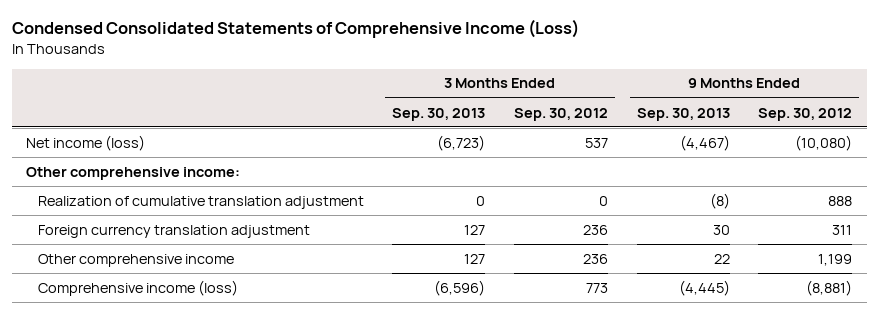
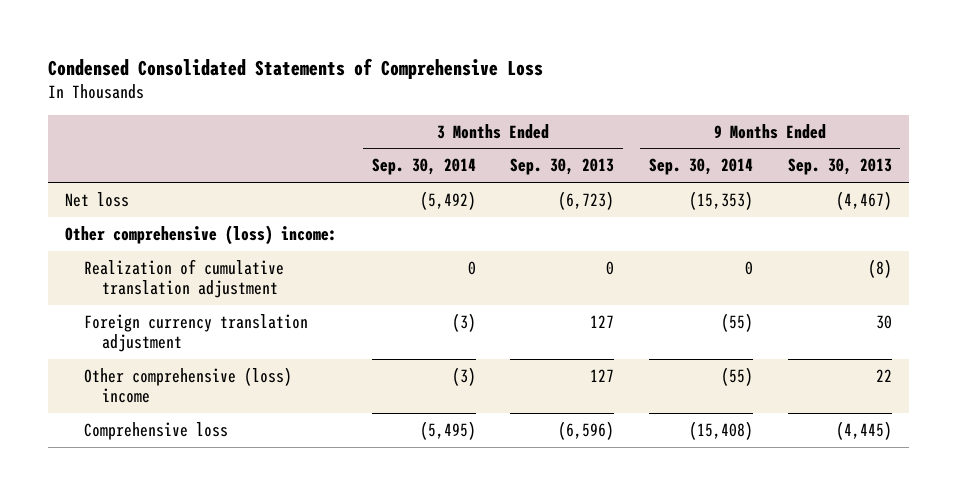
- Condensed Consolidated Statements of Comprehensive Income (Loss)
+ Condensed Consolidated Statements of Comprehensive Loss
- | 3 Months Ended Sep. 30, 2013 | 3 Months Ended Sep. 30, 2012 | 9 Months Ended Sep. 30, 2013 | 9 Months Ended Sep. 30, 2012
+ | 3 Months Ended Sep. 30, 2014 | 3 Months Ended Sep. 30, 2013 | 9 Months Ended Sep. 30, 2014 | 9 Months Ended Sep. 30, 2013
- Net income (loss) | (6,723) | 537 | (4,467) | (10,080)
- Other comprehensive income:
+ Net loss | (5,492) | (6,723) | (15,353) | (4,467)
+ Other comprehensive (loss) income:
- Other comprehensive income | 127 | 236 | 22 | 1,199
- Comprehensive income (loss) | (6,596) | 773 | (4,445) | (8,881)
+ Other comprehensive (loss) income | (3) | 127 | (55) | 22
+ Comprehensive loss | (5,495) | (6,596) | (15,408) | (4,445)

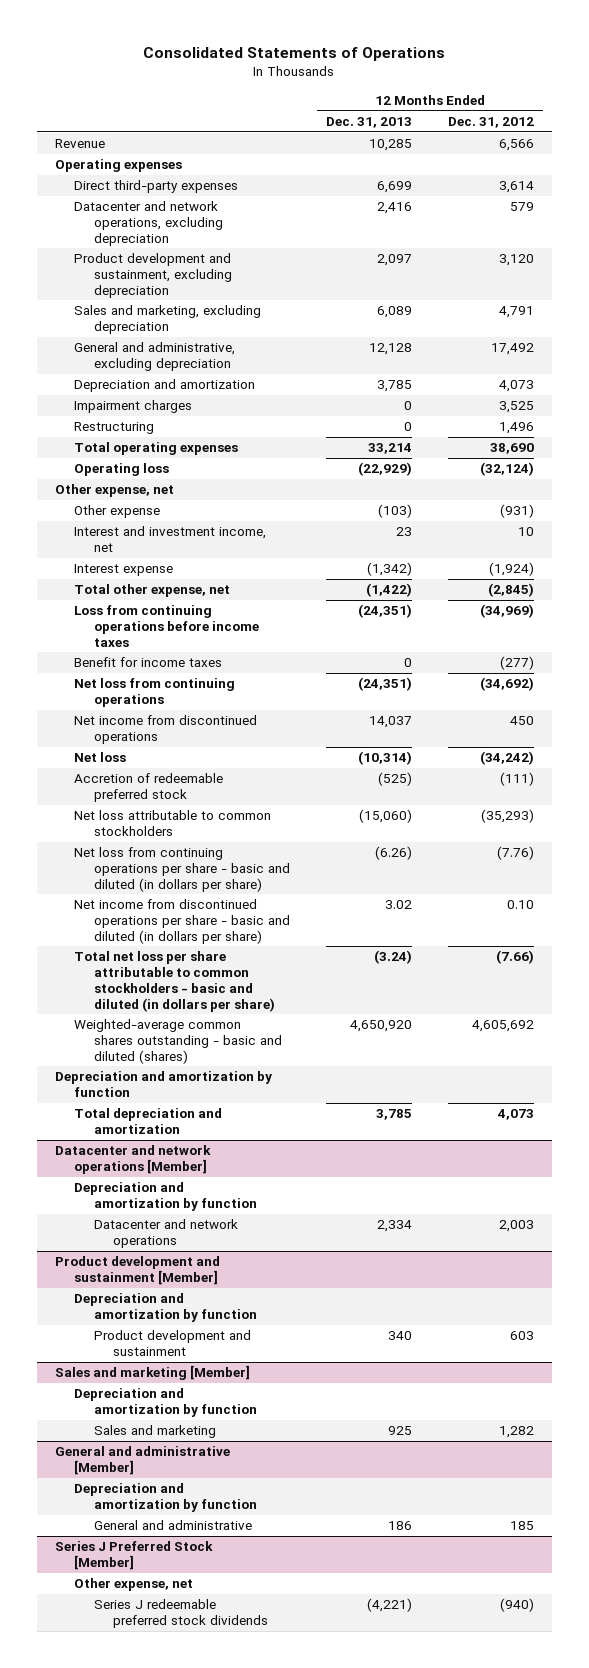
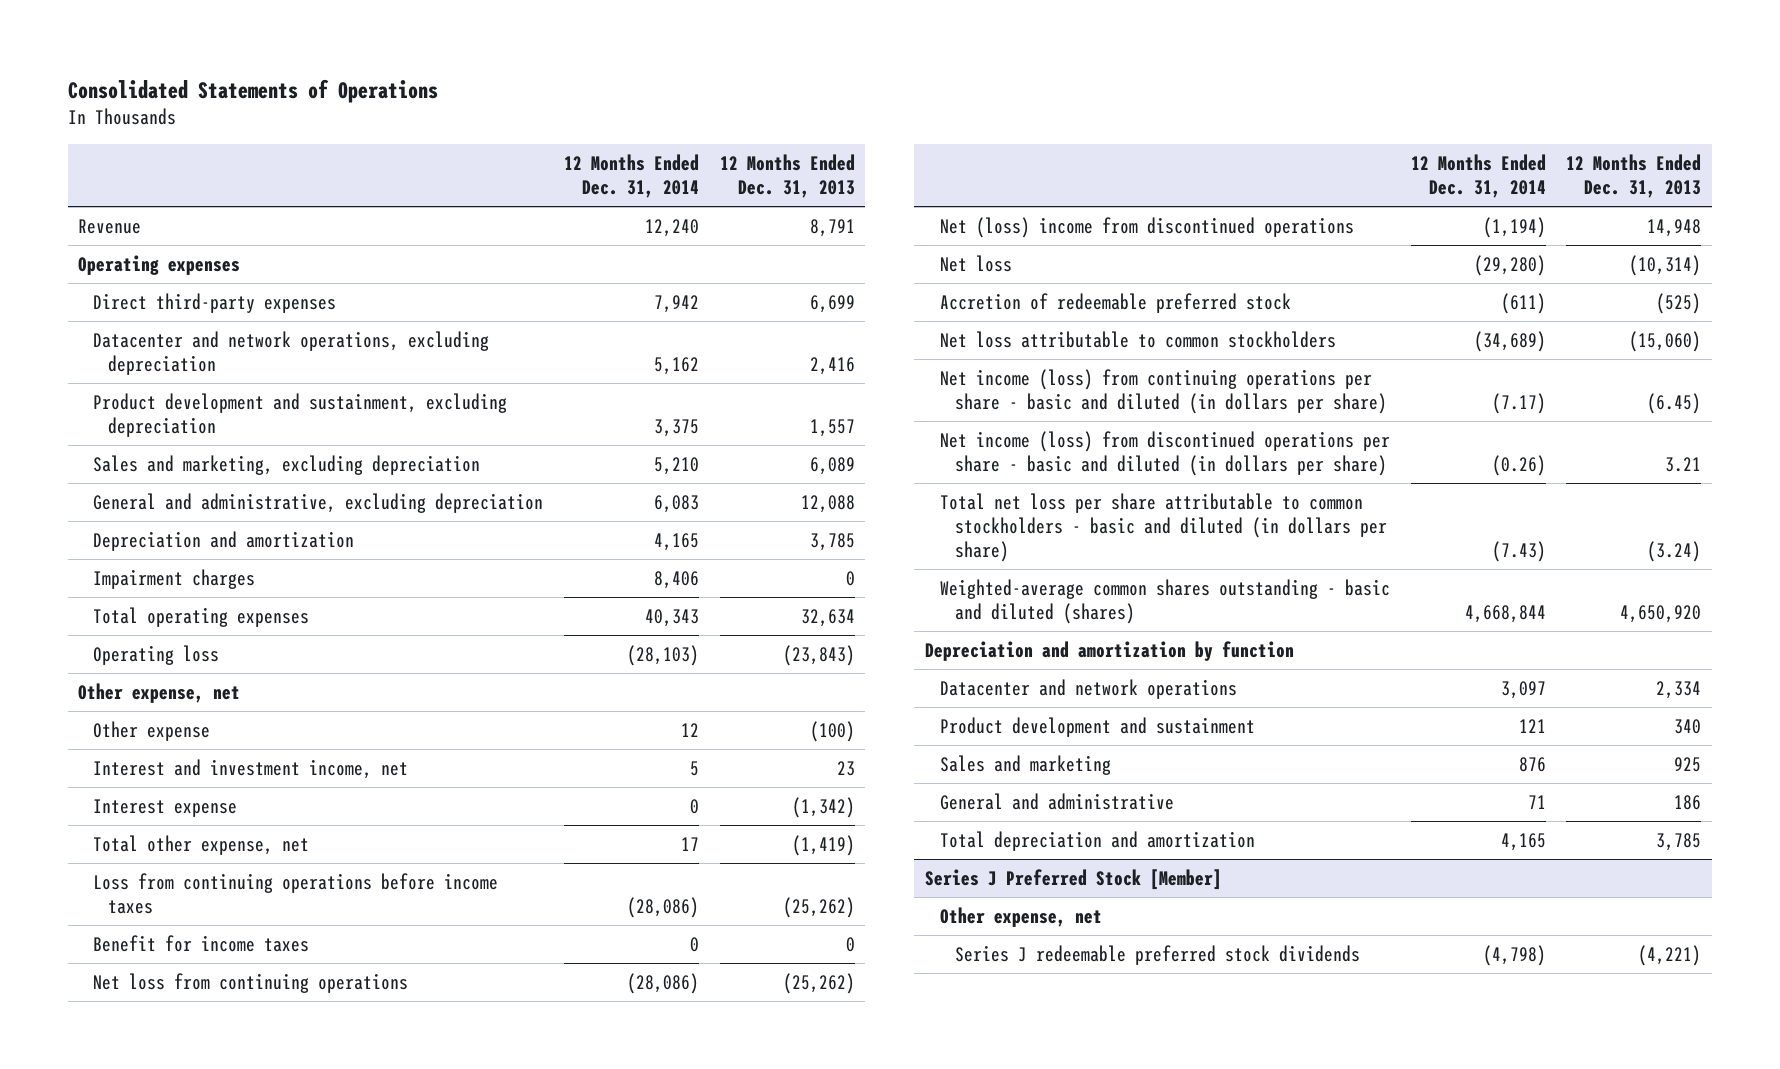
- | 12 Months Ended Dec. 31, 2013 | 12 Months Ended Dec. 31, 2012
+ | 12 Months Ended Dec. 31, 2014 | 12 Months Ended Dec. 31, 2013
- Revenue | 10,285 | 6,566
+ Revenue | 12,240 | 8,791
- Product development and sustainment, excluding depreciation | 2,097 | 3,120
+ Product development and sustainment, excluding depreciation | 3,375 | 1,557
- General and administrative, excluding depreciation | 12,128 | 17,492
+ General and administrative, excluding depreciation | 6,083 | 12,088
- Restructuring | 0 | 1,496
- Total operating expenses | 33,214 | 38,690
- Operating loss | (22,929) | (32,124)
+ Total operating expenses | 40,343 | 32,634
+ Operating loss | (28,103) | (23,843)
- Other expense | (103) | (931)
+ Other expense | 12 | (100)
- Total other expense, net | (1,422) | (2,845)
- Loss from continuing operations before income taxes | (24,351) | (34,969)
+ Total other expense, net | 17 | (1,419)
+ Loss from continuing operations before income taxes | (28,086) | (25,262)
- Net loss from continuing operations | (24,351) | (34,692)
- Net income from discontinued operations | 14,037 | 450
+ Net loss from continuing operations | (28,086) | (25,262)
+ Net (loss) income from discontinued operations | (1,194) | 14,948
- Net loss from continuing operations per share - basic and diluted (in dollars per share) | (6.26) | (7.76)
- Net income from discontinued operations per share - basic and diluted (in dollars per share) | 3.02 | 0.10
+ Net income (loss) from continuing operations per share - basic and diluted (in dollars per share) | (7.17) | (6.45)
+ Net income (loss) from discontinued operations per share - basic and diluted (in dollars per share) | (0.26) | 3.21
- Datacenter and network operations [Member]
- Depreciation and amortization by function
- Product development and sustainment [Member]
- Depreciation and amortization by function
- Sales and marketing [Member]
- Depreciation and amortization by function
- General and administrative [Member]
- Depreciation and amortization by function
moved down: Total depreciation and amortization | 4,165 | 3,785

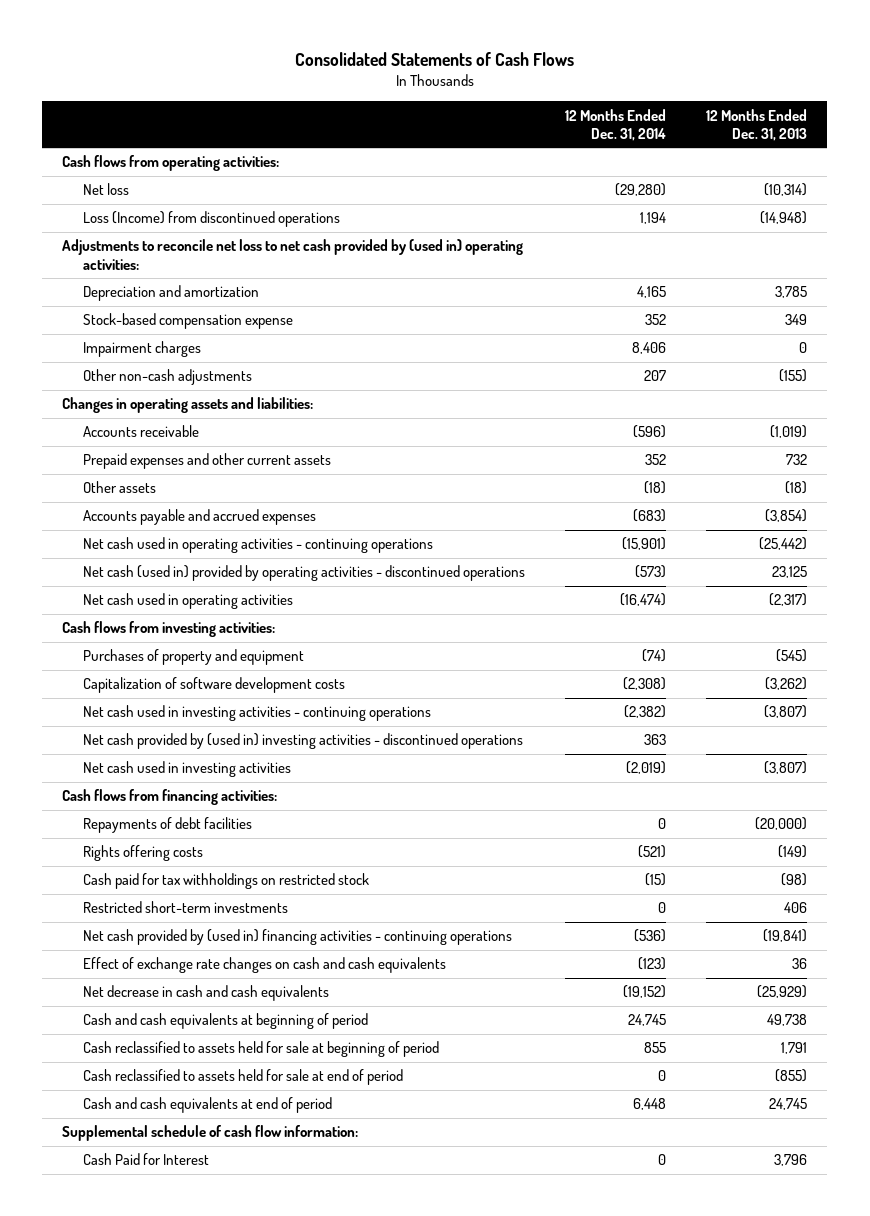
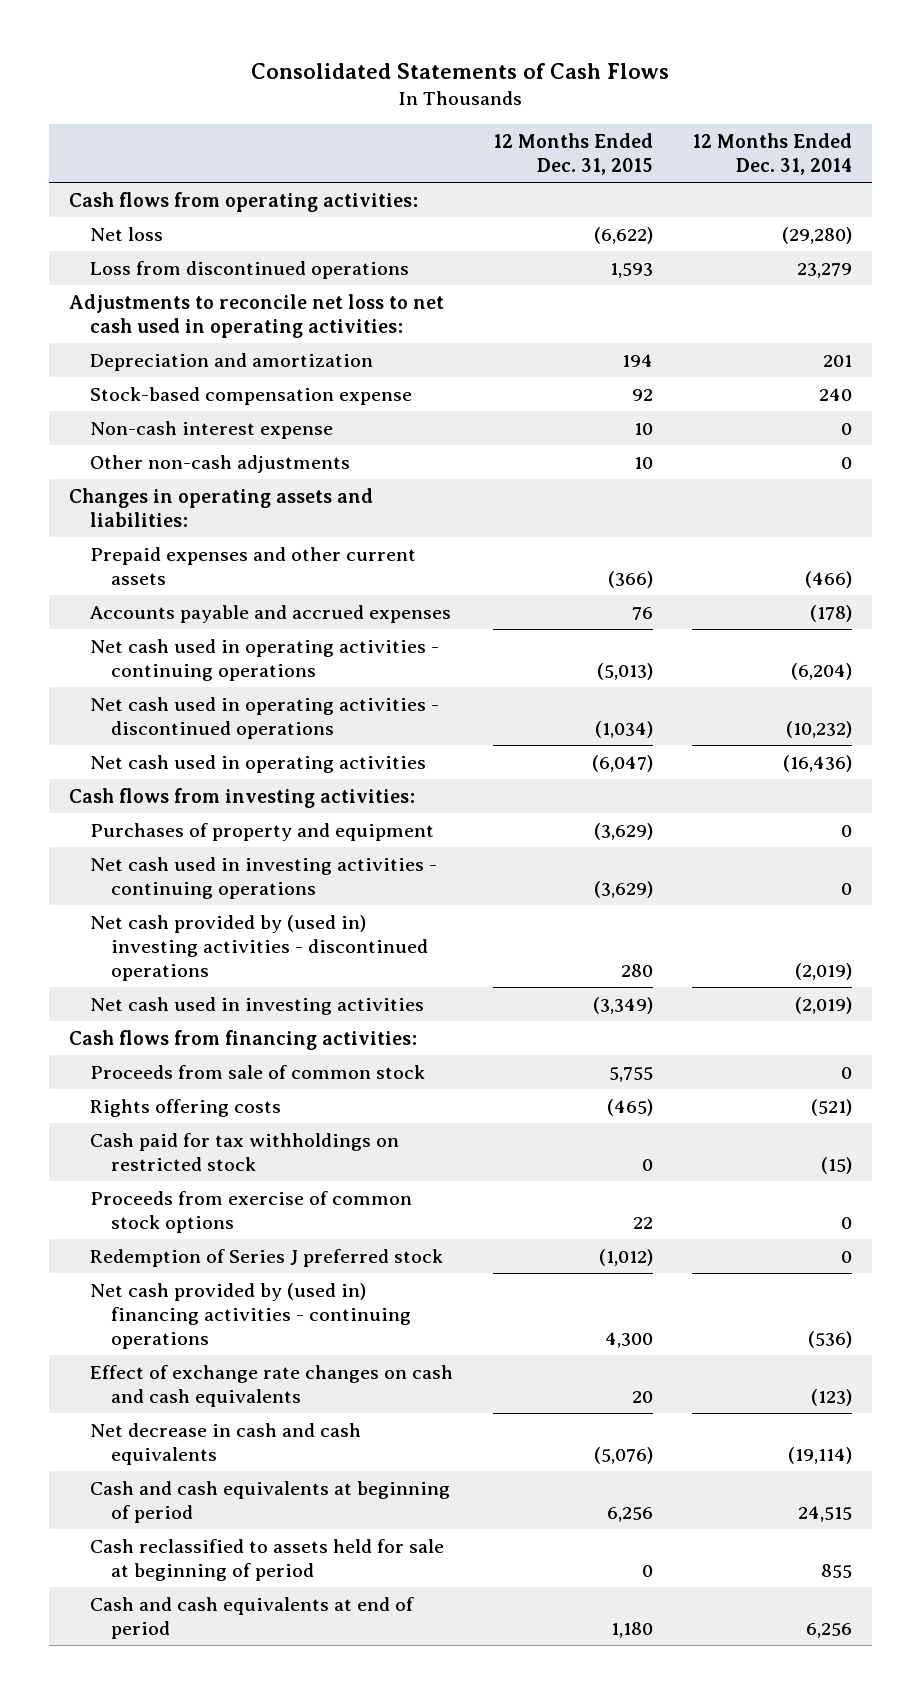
- | 12 Months Ended Dec. 31, 2014 | 12 Months Ended Dec. 31, 2013
+ | 12 Months Ended Dec. 31, 2015 | 12 Months Ended Dec. 31, 2014
- Loss (Income) from discontinued operations | 1,194 | (14,948)
- Adjustments to reconcile net loss to net cash provided by (used in) operating activities:
- Depreciation and amortization | 4,165 | 3,785
- Stock-based compensation expense | 352 | 349
- Impairment charges | 8,406 | 0
- Other non-cash adjustments | 207 | (155)
+ Loss from discontinued operations | 1,593 | 23,279
+ Adjustments to reconcile net loss to net cash used in operating activities:
+ Depreciation and amortization | 194 | 201
+ Stock-based compensation expense | 92 | 240
+ Non-cash interest expense | 10 | 0
+ Other non-cash adjustments | 10 | 0
- Accounts receivable | (596) | (1,019)
- Prepaid expenses and other current assets | 352 | 732
- Other assets | (18) | (18)
- Accounts payable and accrued expenses | (683) | (3,854)
- Net cash used in operating activities - continuing operations | (15,901) | (25,442)
- Net cash (used in) provided by operating activities - discontinued operations | (573) | 23,125
- Net cash used in operating activities | (16,474) | (2,317)
+ Prepaid expenses and other current assets | (366) | (466)
+ Accounts payable and accrued expenses | 76 | (178)
+ Net cash used in operating activities - continuing operations | (5,013) | (6,204)
+ Net cash used in operating activities - discontinued operations | (1,034) | (10,232)
+ Net cash used in operating activities | (6,047) | (16,436)
- Purchases of property and equipment | (74) | (545)
- Capitalization of software development costs | (2,308) | (3,262)
- Net cash used in investing activities - continuing operations | (2,382) | (3,807)
- Net cash provided by (used in) investing activities - discontinued operations | 363 |
+ Purchases of property and equipment | (3,629) | 0
+ Net cash used in investing activities - continuing operations | (3,629) | 0
+ Net cash provided by (used in) investing activities - discontinued operations | 280 | (2,019)
- Repayments of debt facilities | 0 | (20,000)
+ Proceeds from sale of common stock | 5,755 | 0
- Restricted short-term investments | 0 | 406
+ Proceeds from exercise of common stock options | 22 | 0
+ Redemption of Series J preferred stock | (1,012) | 0
- Net decrease in cash and cash equivalents | (19,152) | (25,929)
- Cash and cash equivalents at beginning of period | 24,745 | 49,738
+ Net decrease in cash and cash equivalents | (5,076) | (19,114)
+ Cash and cash equivalents at beginning of period | 6,256 | 24,515
- Cash reclassified to assets held for sale at end of period | 0 | (855)
- Cash and cash equivalents at end of period | 6,448 | 24,745
- Supplemental schedule of cash flow information:
- Cash Paid for Interest | 0 | 3,796
+ Cash and cash equivalents at end of period | 1,180 | 6,256

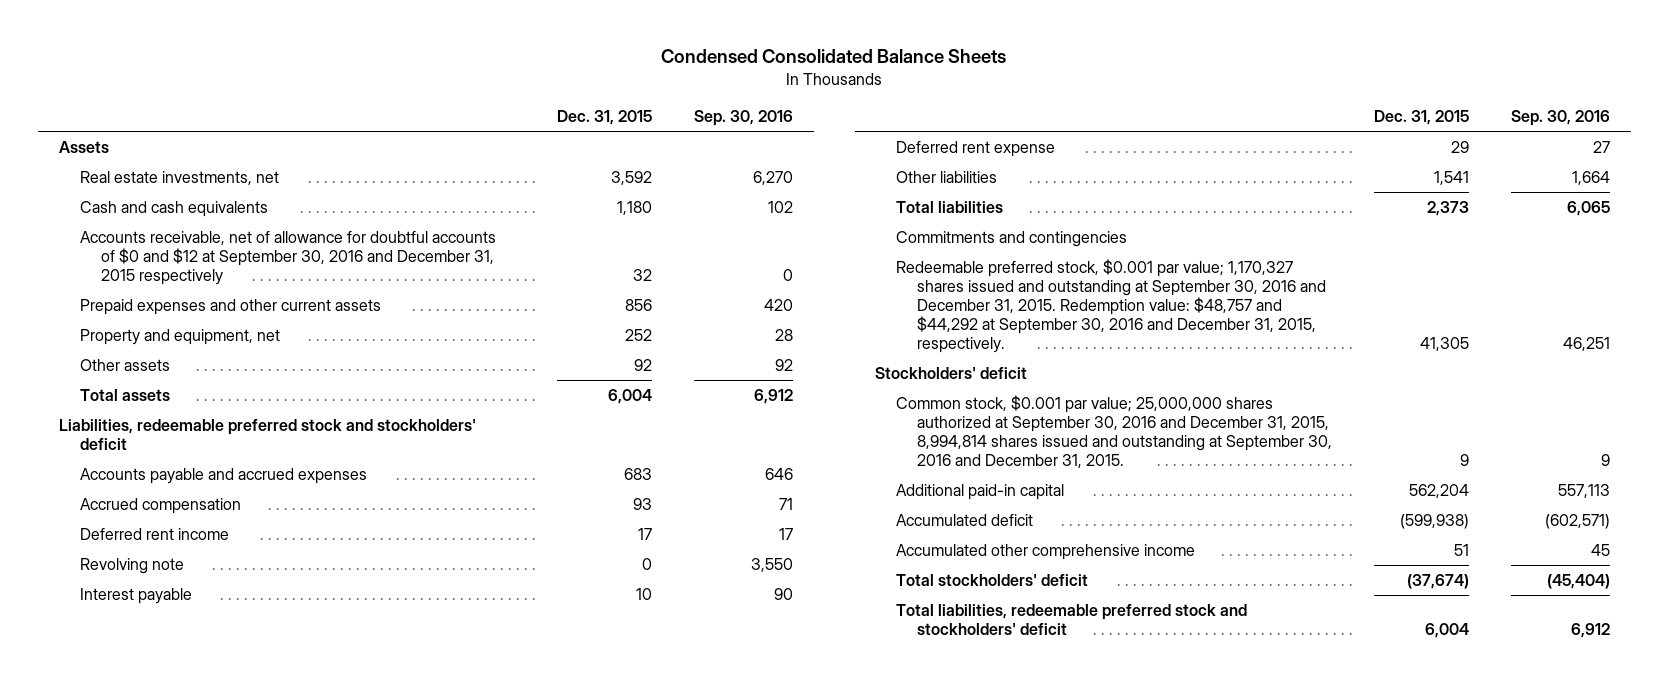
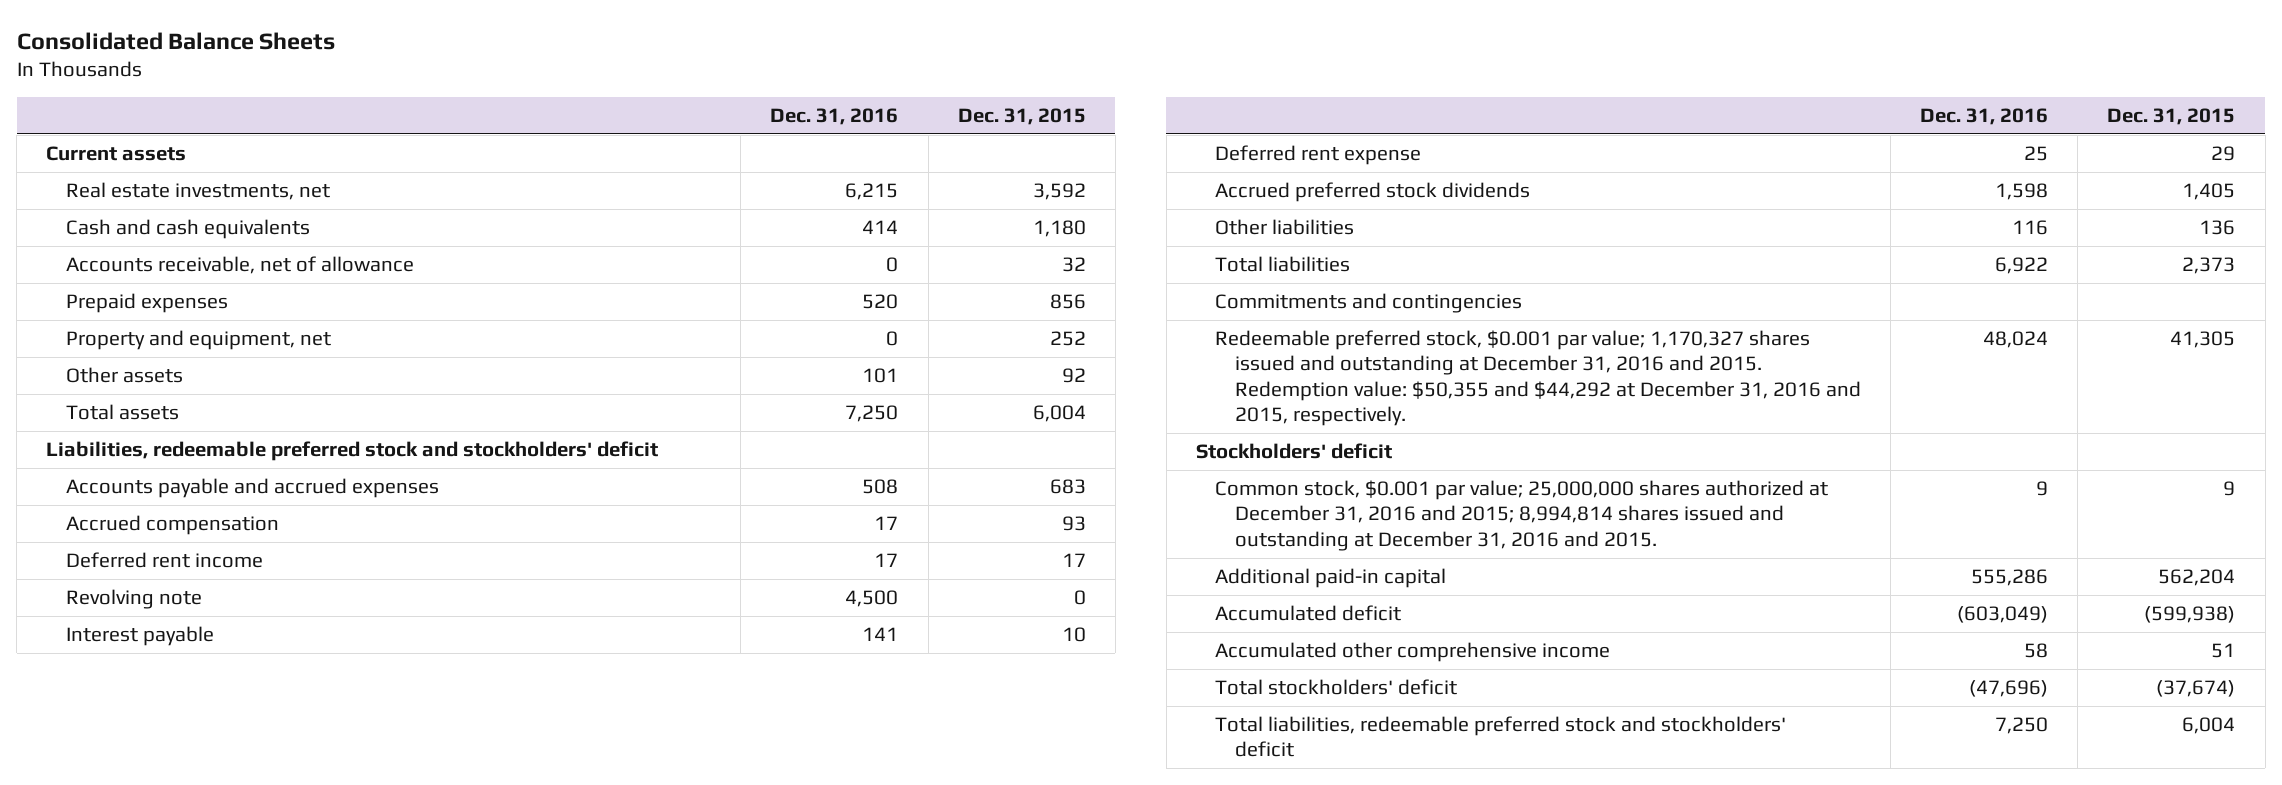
- Condensed Consolidated Balance Sheets
+ Consolidated Balance Sheets
- | Dec. 31, 2015 | Sep. 30, 2016
+ | Dec. 31, 2016 | Dec. 31, 2015
- Assets
+ Current assets
- Accounts receivable, net of allowance for doubtful accounts of $0 and $12 at September 30, 2016 and December 31, 2015 respectively | 32 | 0
- Prepaid expenses and other current assets | 856 | 420
+ Accounts receivable, net of allowance | 0 | 32
+ Prepaid expenses | 520 | 856
- Other liabilities | 1,541 | 1,664
+ Accrued preferred stock dividends | 1,598 | 1,405
+ Other liabilities | 116 | 136
- Redeemable preferred stock, $0.001 par value; 1,170,327 shares issued and outstanding at September 30, 2016 and December 31, 2015. Redemption value: $48,757 and $44,292 at September 30, 2016 and December 31, 2015, respectively. | 41,305 | 46,251
+ Redeemable preferred stock, $0.001 par value; 1,170,327 shares issued and outstanding at December 31, 2016 and 2015. Redemption value: $50,355 and $44,292 at December 31, 2016 and 2015, respectively. | 48,024 | 41,305
- Common stock, $0.001 par value; 25,000,000 shares authorized at September 30, 2016 and December 31, 2015, 8,994,814 shares issued and outstanding at September 30, 2016 and December 31, 2015. | 9 | 9
+ Common stock, $0.001 par value; 25,000,000 shares authorized at December 31, 2016 and 2015; 8,994,814 shares issued and outstanding at December 31, 2016 and 2015. | 9 | 9

